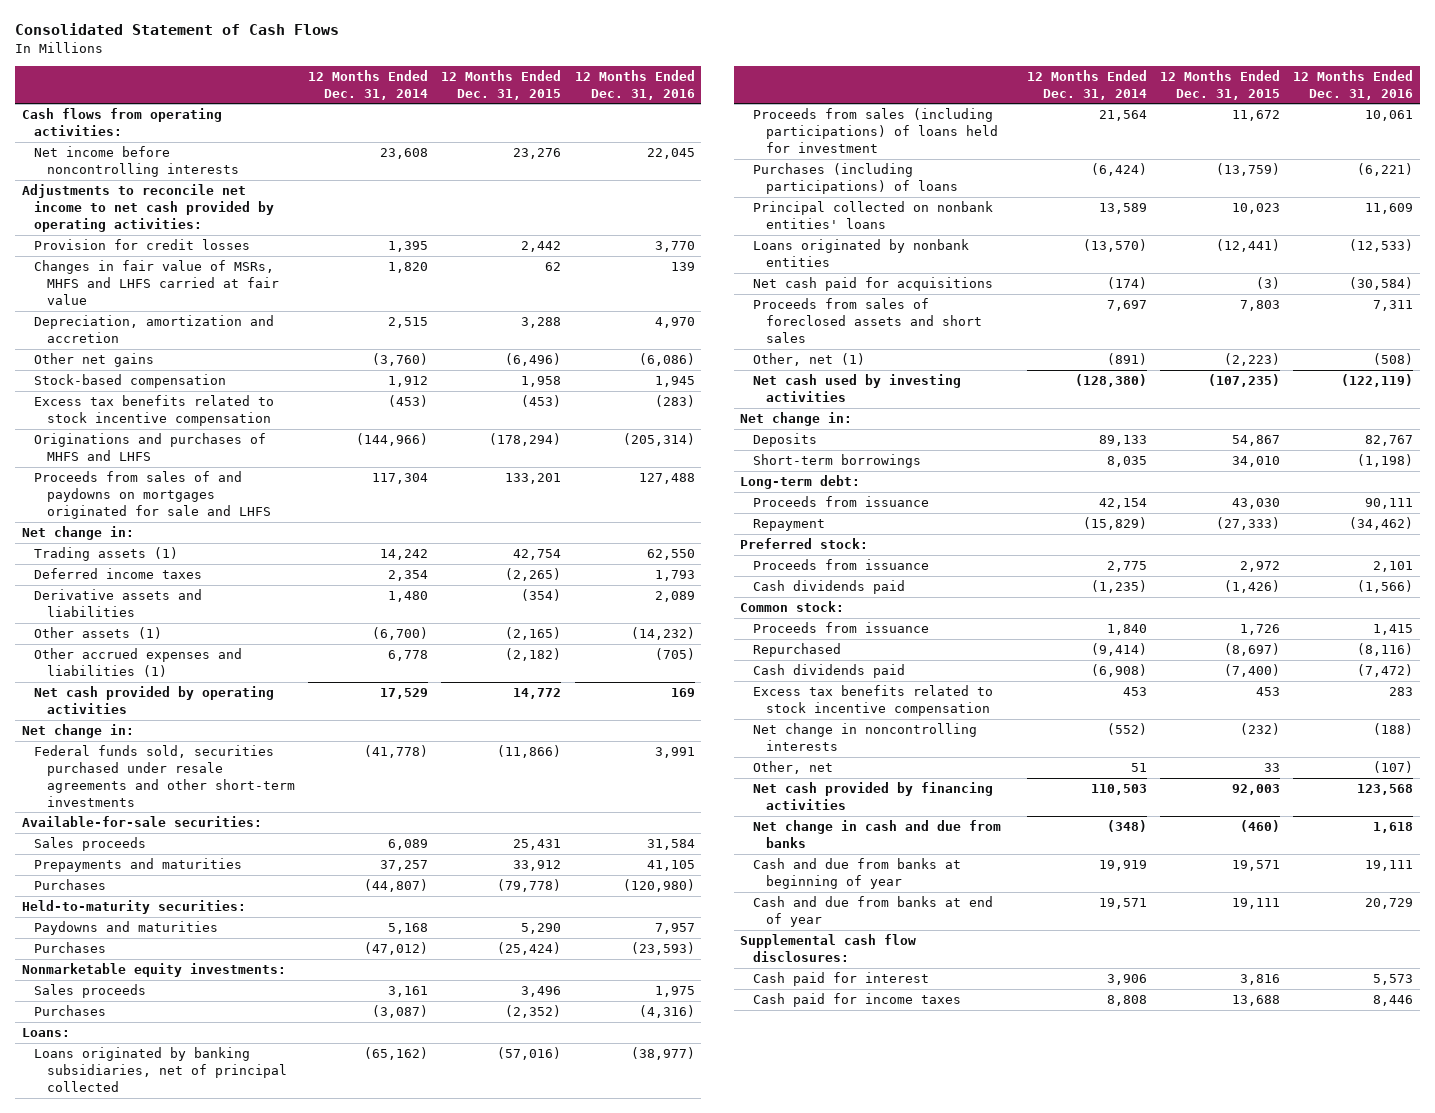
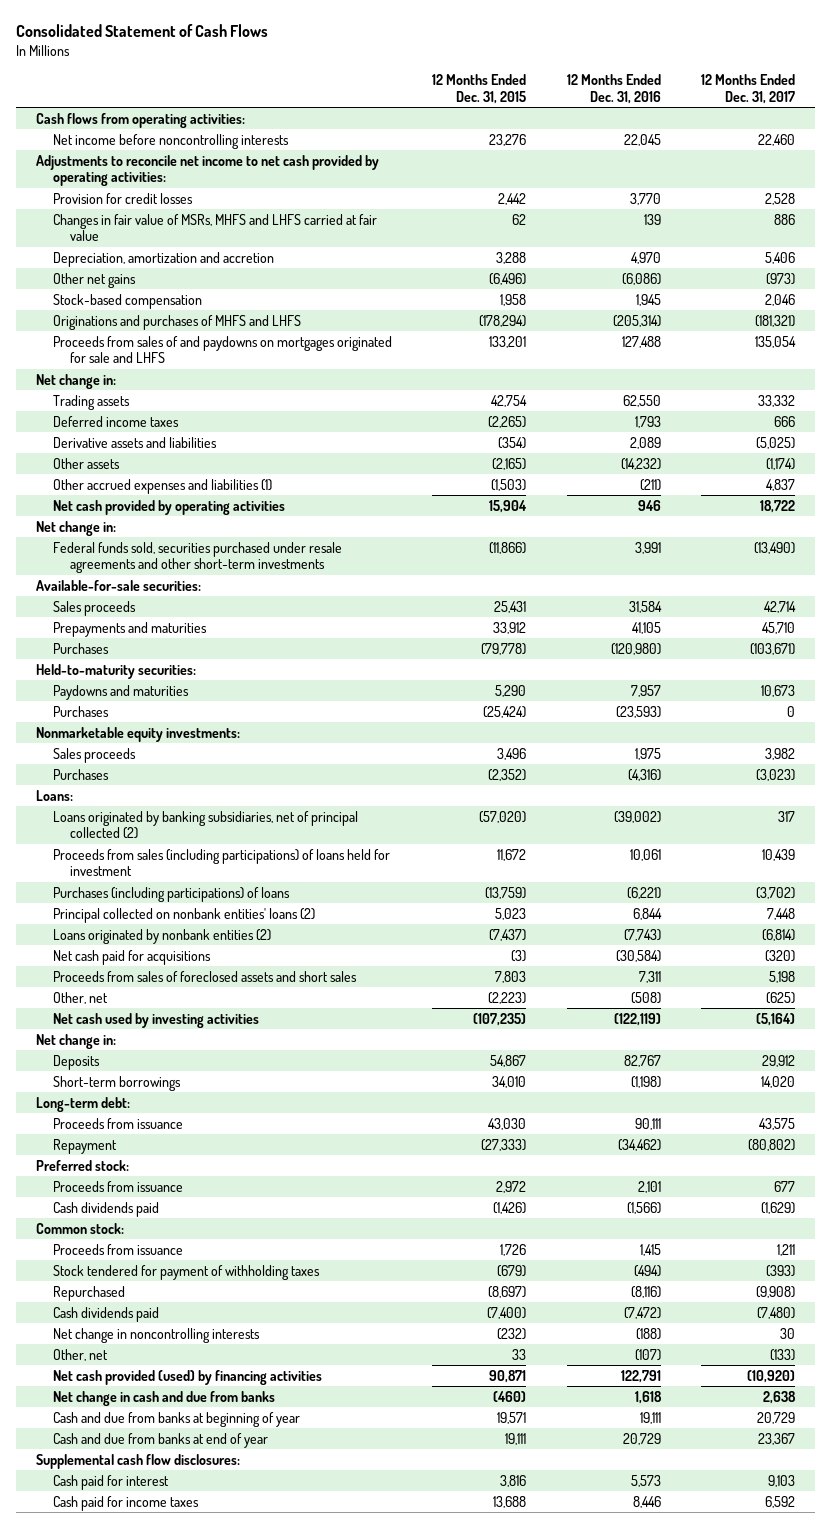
- | 12 Months Ended Dec. 31, 2014 | 12 Months Ended Dec. 31, 2015 | 12 Months Ended Dec. 31, 2016
+ | 12 Months Ended Dec. 31, 2015 | 12 Months Ended Dec. 31, 2016 | 12 Months Ended Dec. 31, 2017
- Excess tax benefits related to stock incentive compensation | (453) | (453) | (283)
- Trading assets (1) | 14,242 | 42,754 | 62,550
+ Trading assets | 42,754 | 62,550 | 33,332
- Other assets (1) | (6,700) | (2,165) | (14,232)
- Other accrued expenses and liabilities (1) | 6,778 | (2,182) | (705)
- Net cash provided by operating activities | 17,529 | 14,772 | 169
+ Other assets | (2,165) | (14,232) | (1,174)
+ Other accrued expenses and liabilities (1) | (1,503) | (211) | 4,837
+ Net cash provided by operating activities | 15,904 | 946 | 18,722
- Loans originated by banking subsidiaries, net of principal collected | (65,162) | (57,016) | (38,977)
+ Loans originated by banking subsidiaries, net of principal collected (2) | (57,020) | (39,002) | 317
- Principal collected on nonbank entities' loans | 13,589 | 10,023 | 11,609
- Loans originated by nonbank entities | (13,570) | (12,441) | (12,533)
+ Principal collected on nonbank entities' loans (2) | 5,023 | 6,844 | 7,448
+ Loans originated by nonbank entities (2) | (7,437) | (7,743) | (6,814)
- Other, net (1) | (891) | (2,223) | (508)
+ Other, net | (2,223) | (508) | (625)
+ Stock tendered for payment of withholding taxes | (679) | (494) | (393)
- Excess tax benefits related to stock incentive compensation | 453 | 453 | 283
- Net cash provided by financing activities | 110,503 | 92,003 | 123,568
+ Net cash provided (used) by financing activities | 90,871 | 122,791 | (10,920)

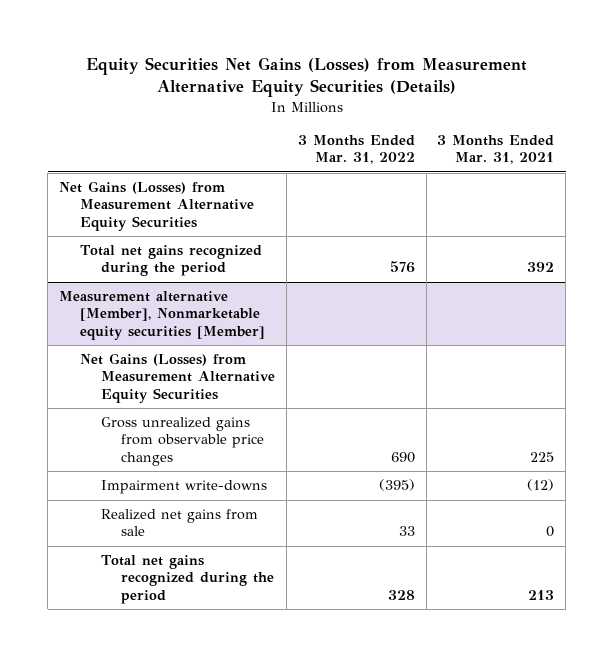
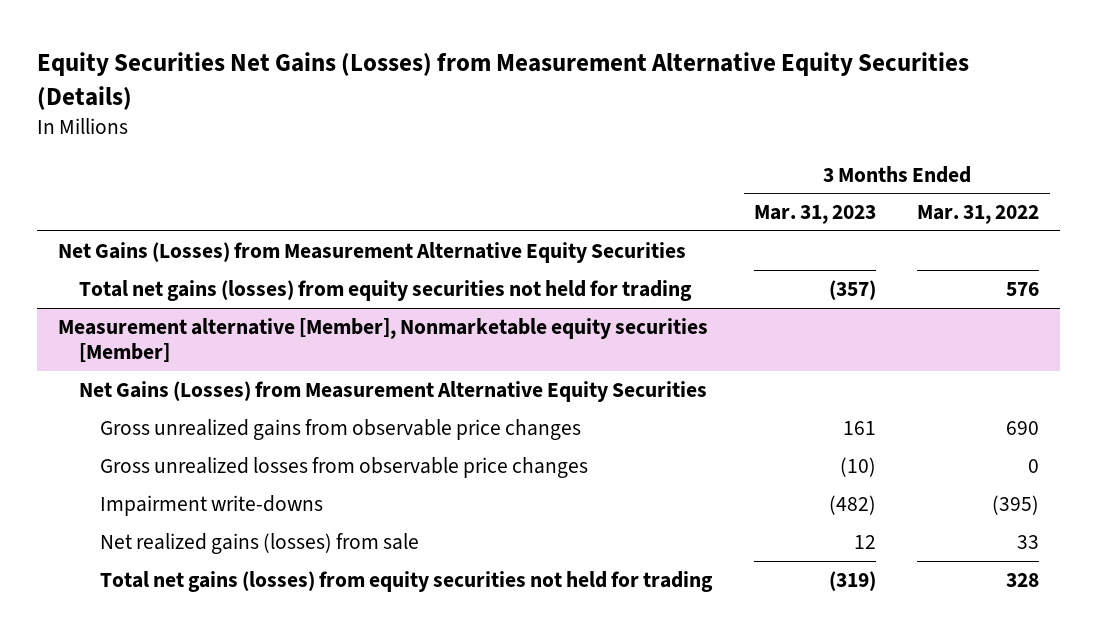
- | 3 Months Ended Mar. 31, 2022 | 3 Months Ended Mar. 31, 2021
+ | 3 Months Ended Mar. 31, 2023 | 3 Months Ended Mar. 31, 2022
- Total net gains recognized during the period | 576 | 392
+ Total net gains (losses) from equity securities not held for trading | (357) | 576
@ Measurement alternative [Member], Nonmarketable equity securities [Member]
+ Gross unrealized losses from observable price changes | (10) | 0
- Realized net gains from sale | 33 | 0
- Total net gains recognized during the period | 328 | 213
+ Net realized gains (losses) from sale | 12 | 33
+ Total net gains (losses) from equity securities not held for trading | (319) | 328

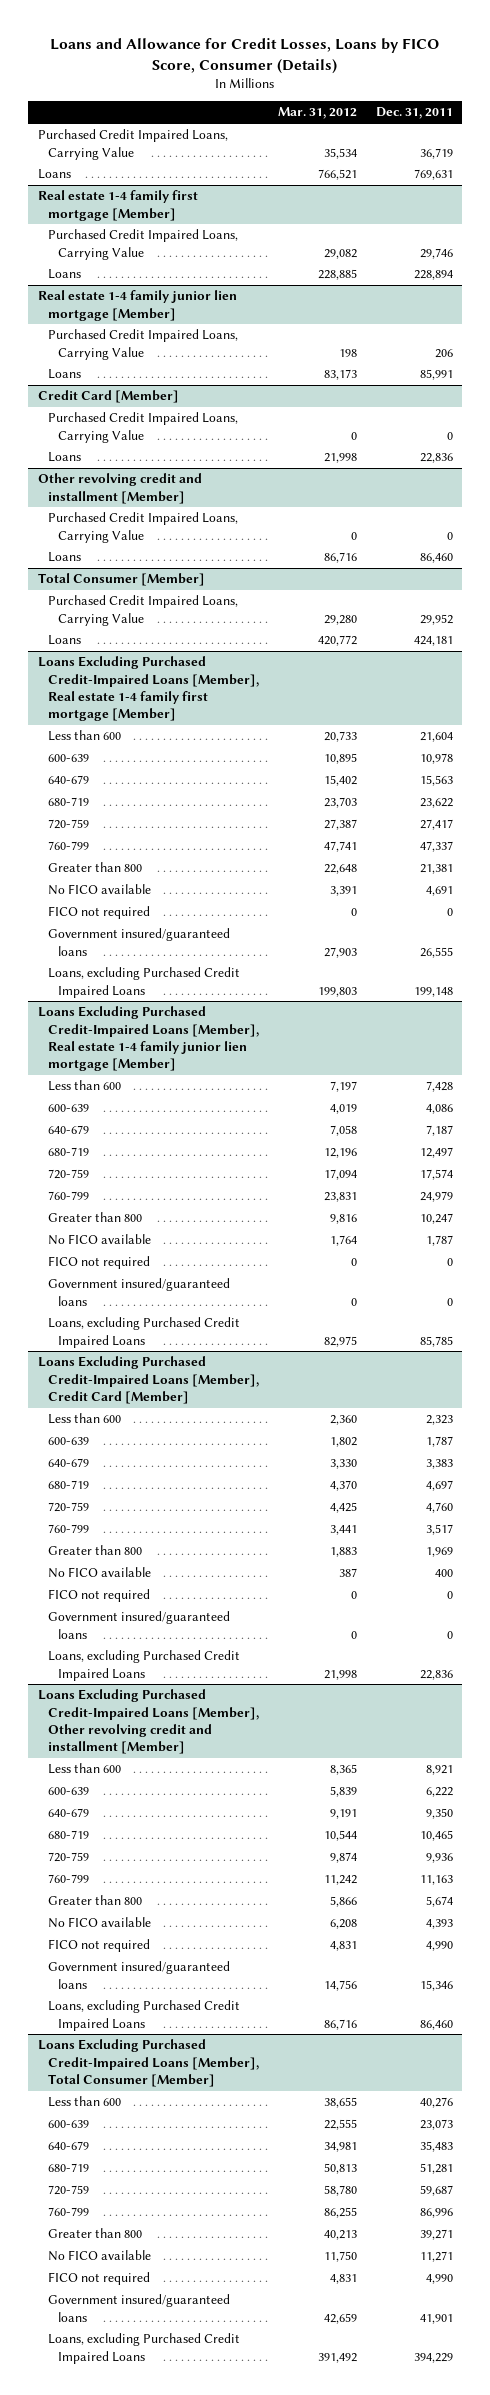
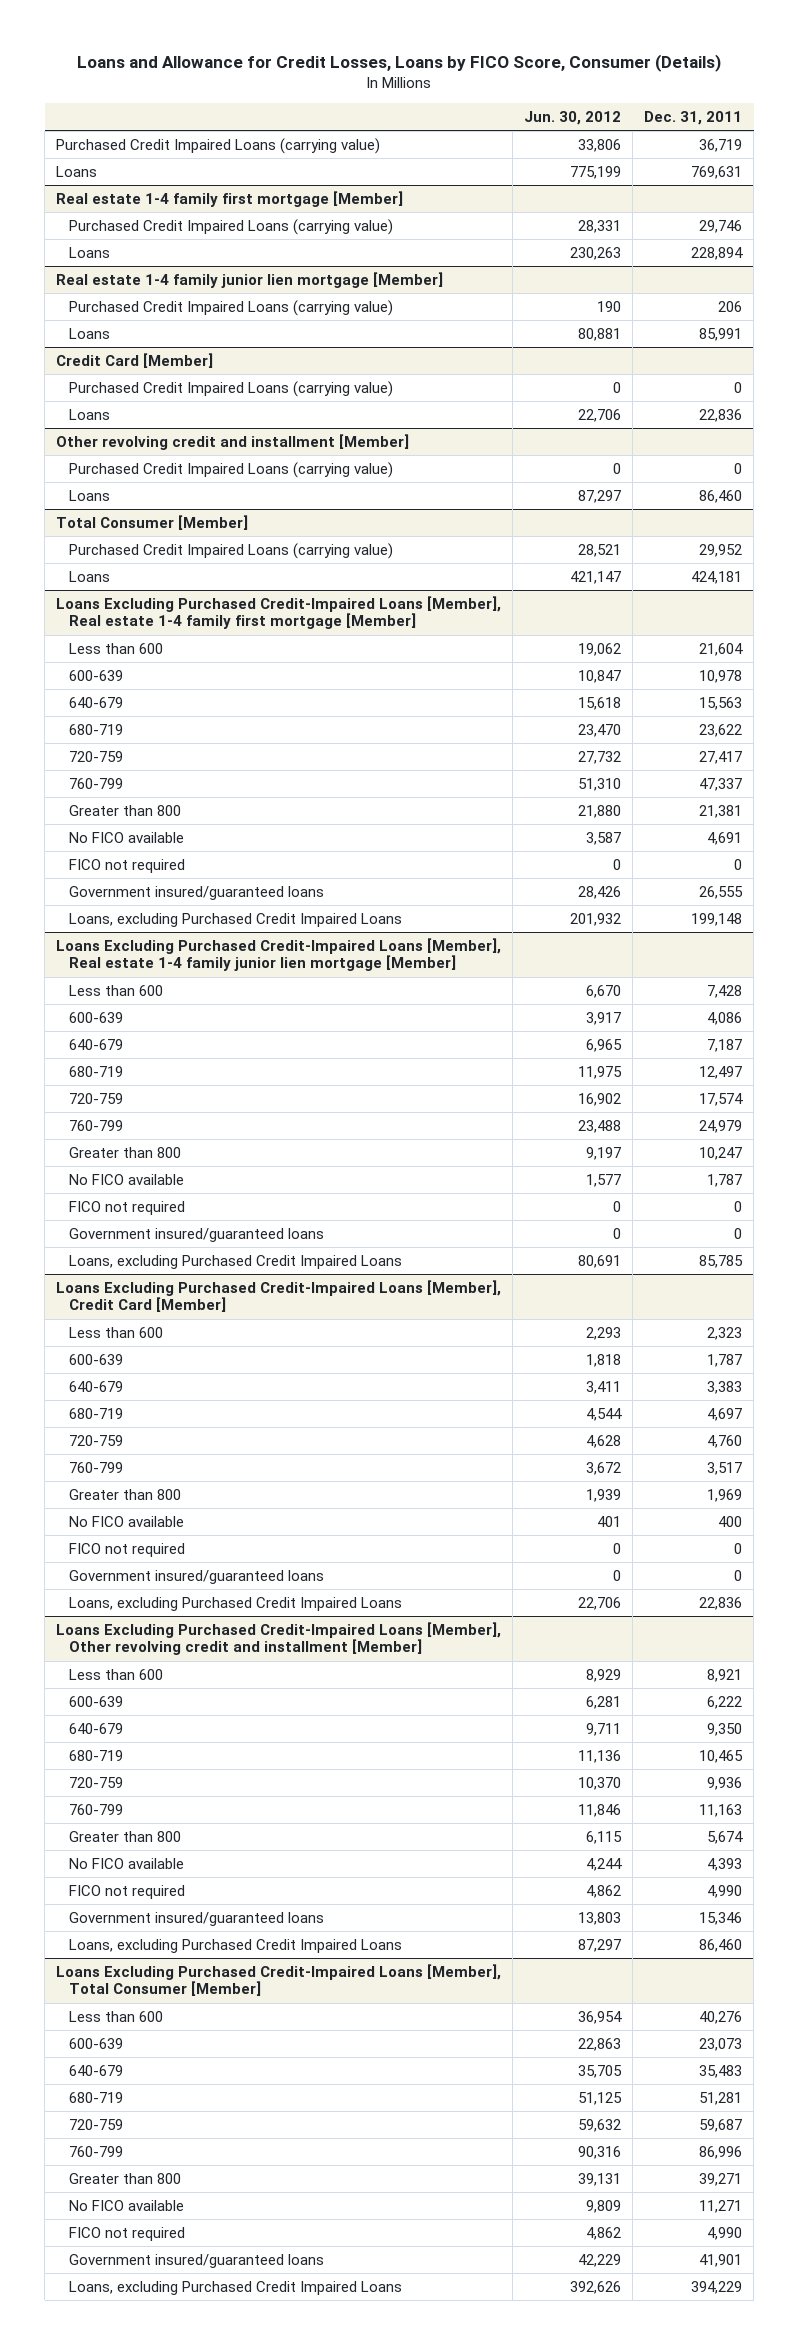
- | Mar. 31, 2012 | Dec. 31, 2011
+ | Jun. 30, 2012 | Dec. 31, 2011
- Purchased Credit Impaired Loans, Carrying Value | 35,534 | 36,719
+ Purchased Credit Impaired Loans (carrying value) | 33,806 | 36,719
@ Real estate 1-4 family first mortgage [Member]
- Purchased Credit Impaired Loans, Carrying Value | 29,082 | 29,746
+ Purchased Credit Impaired Loans (carrying value) | 28,331 | 29,746
@ Real estate 1-4 family junior lien mortgage [Member]
- Purchased Credit Impaired Loans, Carrying Value | 198 | 206
+ Purchased Credit Impaired Loans (carrying value) | 190 | 206
@ Credit Card [Member]
- Purchased Credit Impaired Loans, Carrying Value | 0 | 0
+ Purchased Credit Impaired Loans (carrying value) | 0 | 0
@ Other revolving credit and installment [Member]
- Purchased Credit Impaired Loans, Carrying Value | 0 | 0
+ Purchased Credit Impaired Loans (carrying value) | 0 | 0
@ Total Consumer [Member]
- Purchased Credit Impaired Loans, Carrying Value | 29,280 | 29,952
+ Purchased Credit Impaired Loans (carrying value) | 28,521 | 29,952

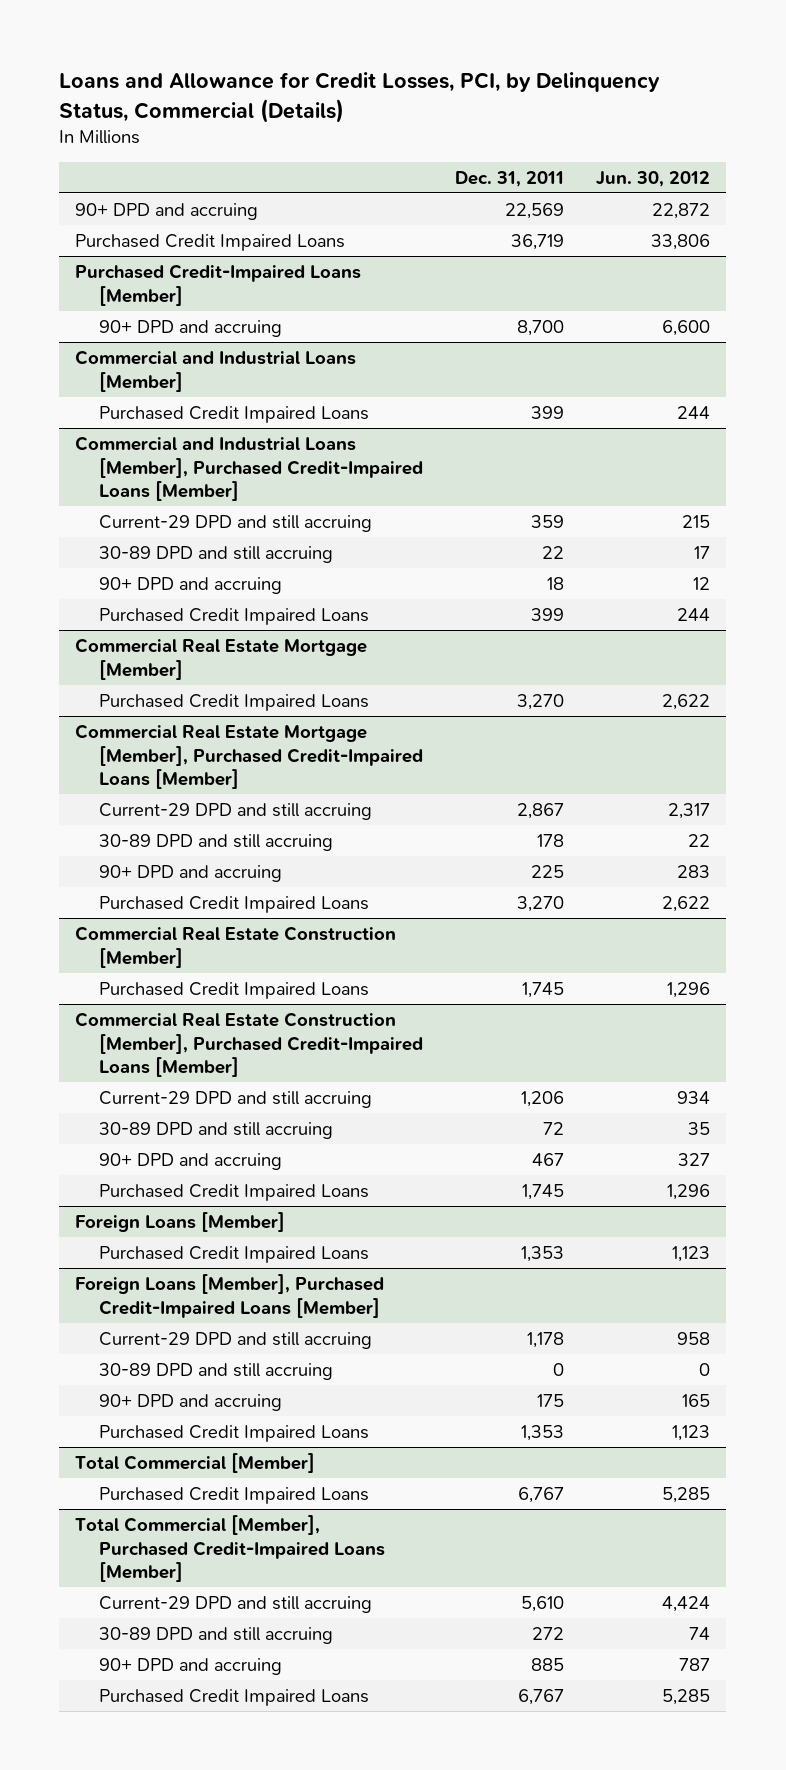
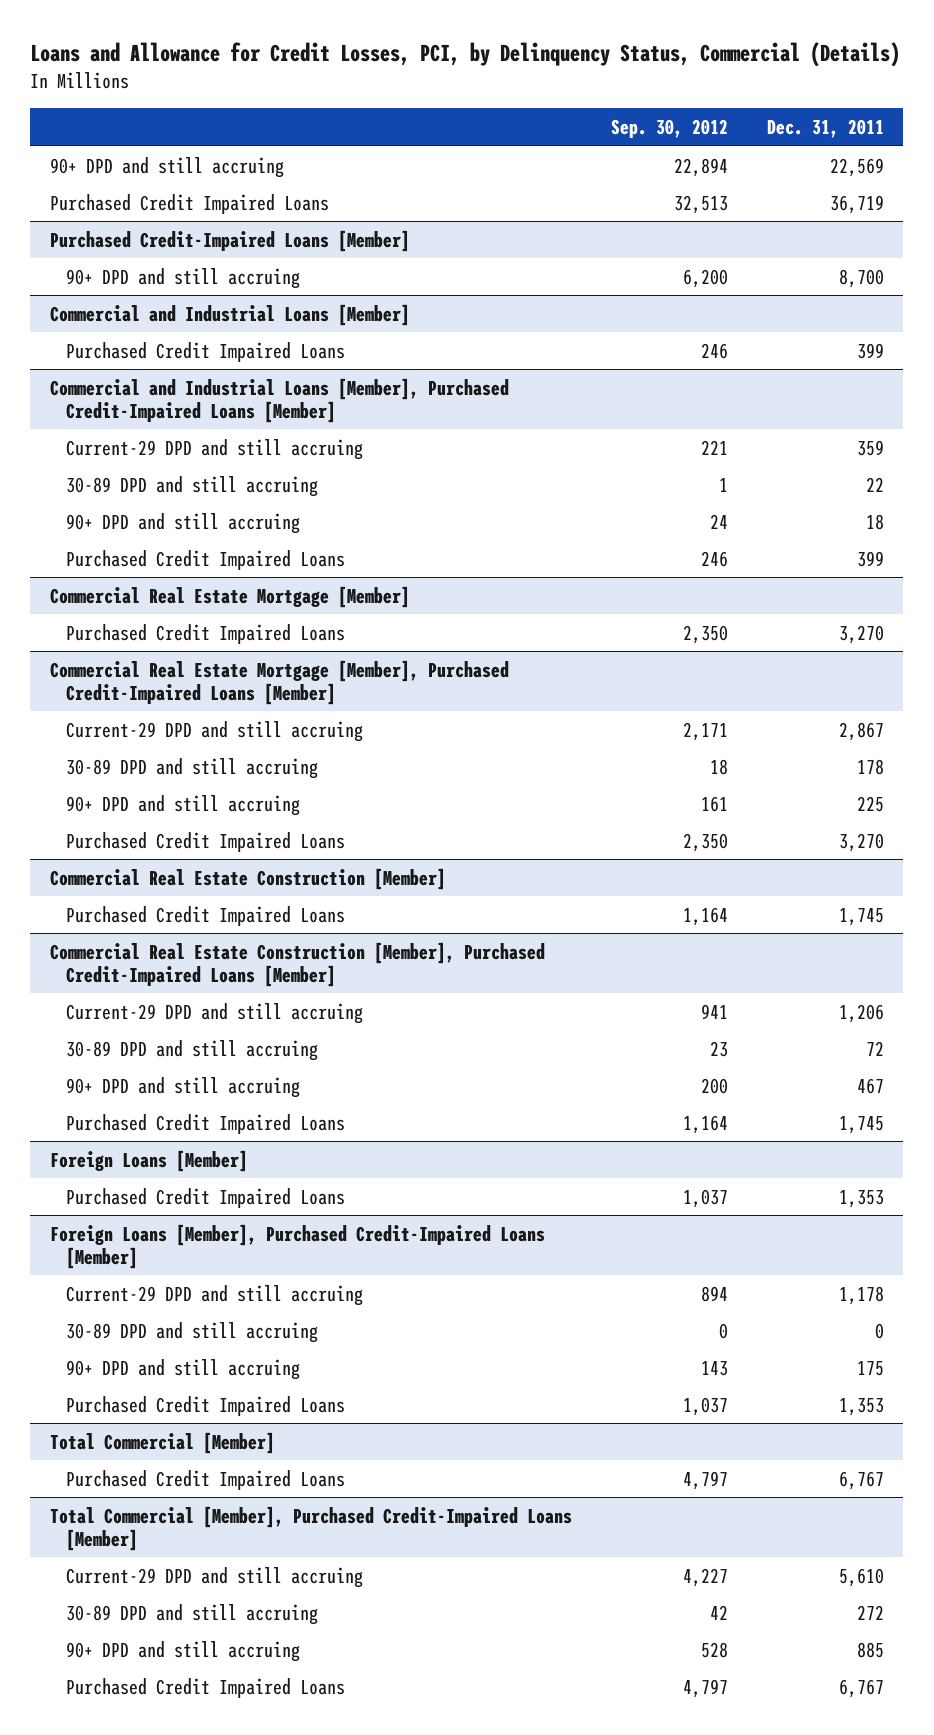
- | Dec. 31, 2011 | Jun. 30, 2012
+ | Sep. 30, 2012 | Dec. 31, 2011
- 90+ DPD and accruing | 22,569 | 22,872
+ 90+ DPD and still accruing | 22,894 | 22,569
@ Purchased Credit-Impaired Loans [Member]
- 90+ DPD and accruing | 8,700 | 6,600
+ 90+ DPD and still accruing | 6,200 | 8,700
@ Commercial and Industrial Loans [Member], Purchased Credit-Impaired Loans [Member]
- 90+ DPD and accruing | 18 | 12
+ 90+ DPD and still accruing | 24 | 18
@ Commercial Real Estate Mortgage [Member], Purchased Credit-Impaired Loans [Member]
- 90+ DPD and accruing | 225 | 283
+ 90+ DPD and still accruing | 161 | 225
@ Commercial Real Estate Construction [Member], Purchased Credit-Impaired Loans [Member]
- 90+ DPD and accruing | 467 | 327
+ 90+ DPD and still accruing | 200 | 467
@ Foreign Loans [Member], Purchased Credit-Impaired Loans [Member]
- 90+ DPD and accruing | 175 | 165
+ 90+ DPD and still accruing | 143 | 175
@ Total Commercial [Member], Purchased Credit-Impaired Loans [Member]
- 90+ DPD and accruing | 885 | 787
+ 90+ DPD and still accruing | 528 | 885

